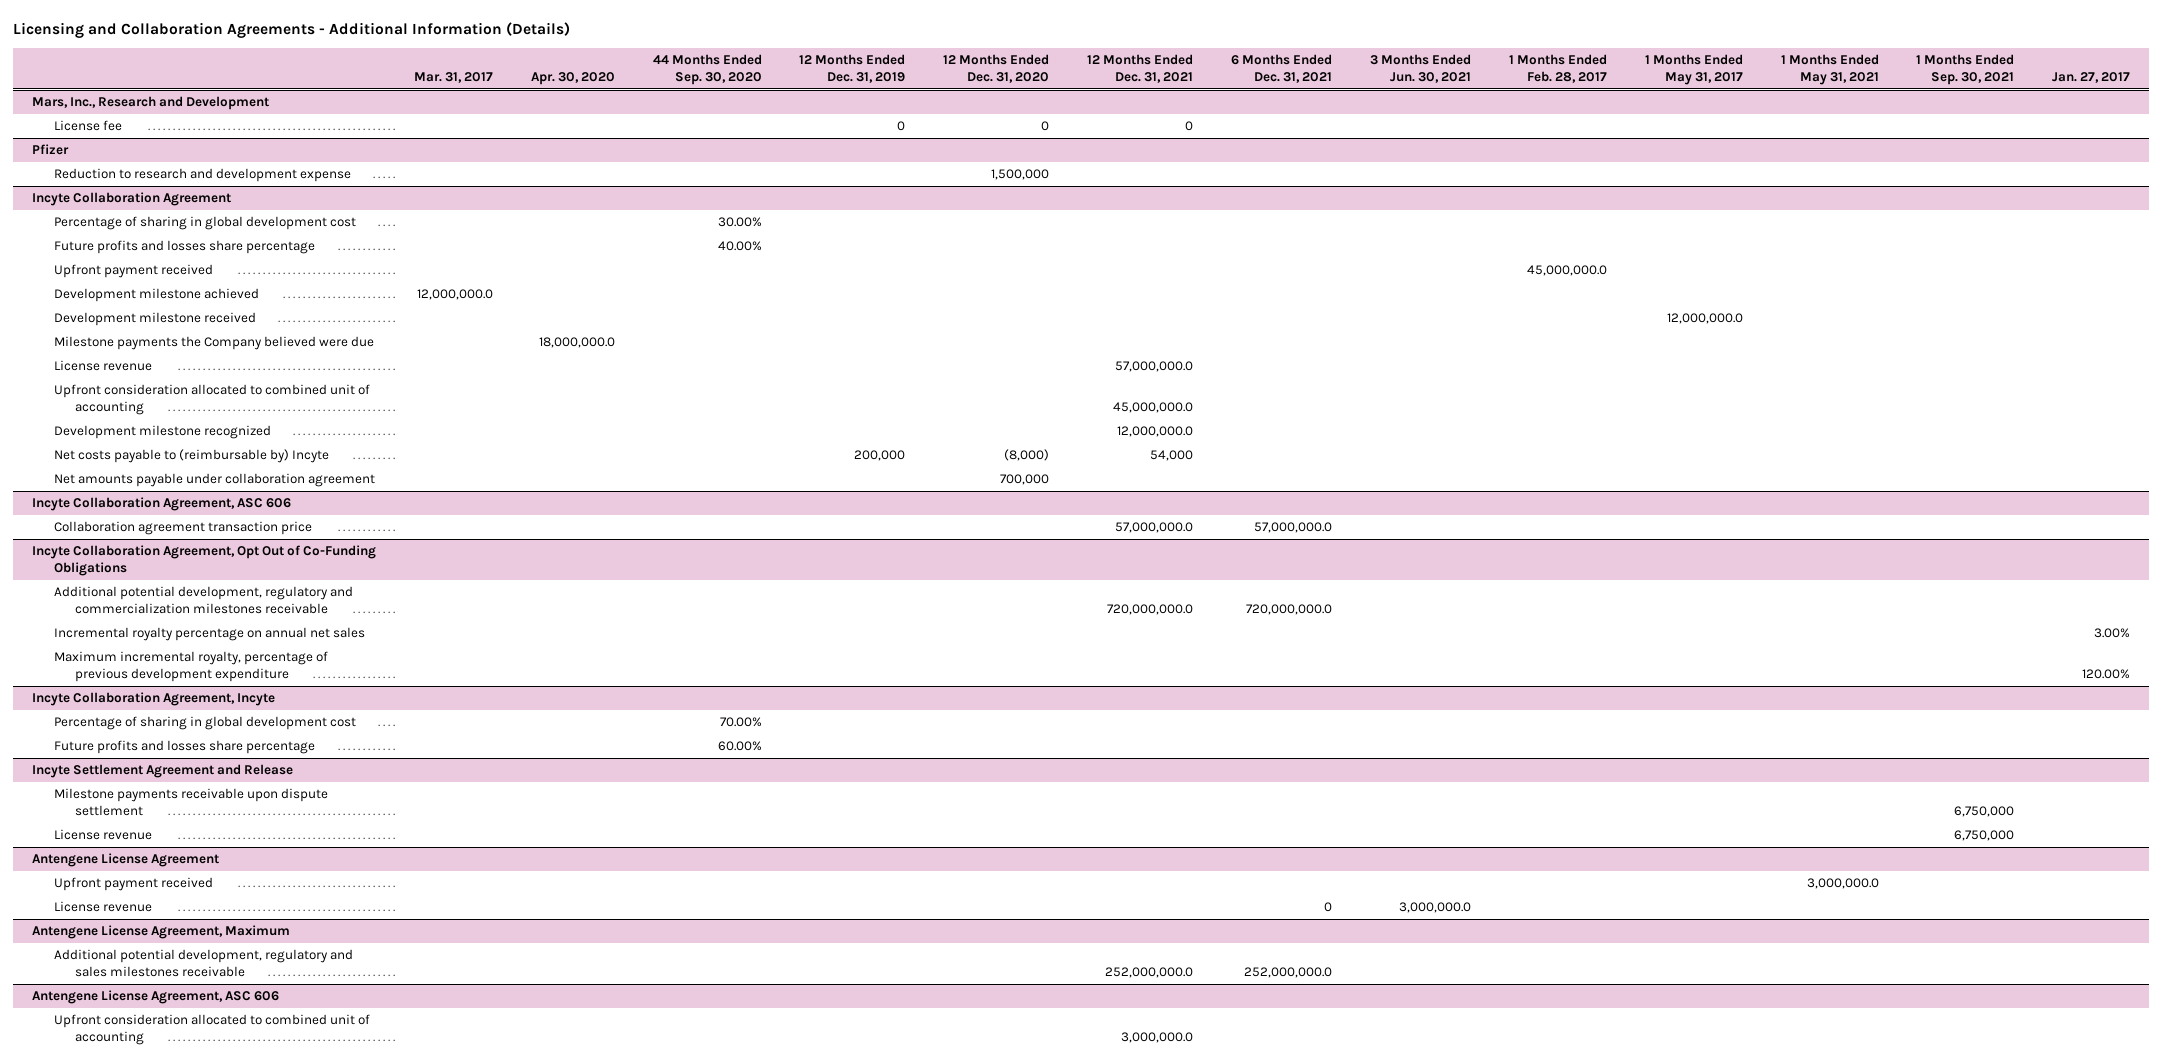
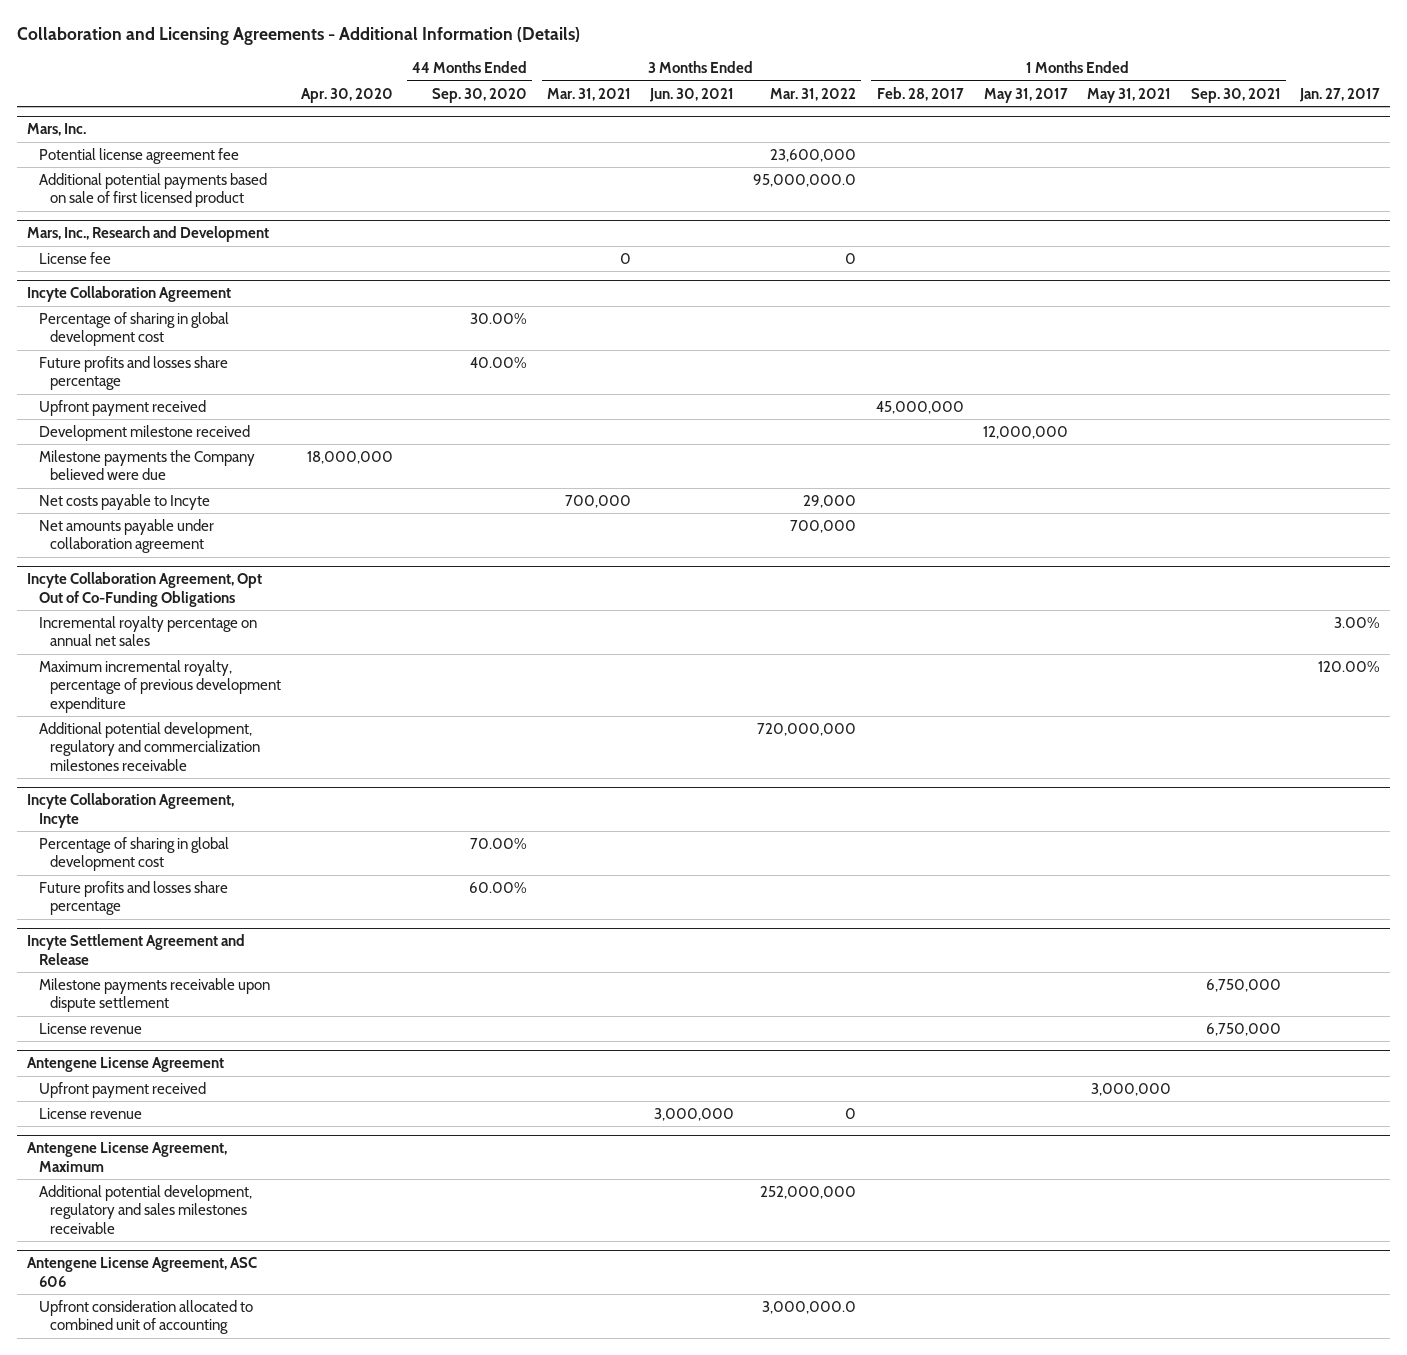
- Licensing and Collaboration Agreements - Additional Information (Details)
+ Collaboration and Licensing Agreements - Additional Information (Details)
- | Mar. 31, 2017 | Apr. 30, 2020 | 44 Months Ended Sep. 30, 2020 | 12 Months Ended Dec. 31, 2019 | 12 Months Ended Dec. 31, 2020 | 12 Months Ended Dec. 31, 2021 | 6 Months Ended Dec. 31, 2021 | 3 Months Ended Jun. 30, 2021 | 1 Months Ended Feb. 28, 2017 | 1 Months Ended May 31, 2017 | 1 Months Ended May 31, 2021 | 1 Months Ended Sep. 30, 2021 | Jan. 27, 2017
+ | Apr. 30, 2020 | 44 Months Ended Sep. 30, 2020 | 3 Months Ended Mar. 31, 2021 | 3 Months Ended Jun. 30, 2021 | 3 Months Ended Mar. 31, 2022 | 1 Months Ended Feb. 28, 2017 | 1 Months Ended May 31, 2017 | 1 Months Ended May 31, 2021 | 1 Months Ended Sep. 30, 2021 | Jan. 27, 2017
+ Mars, Inc.
+ Potential license agreement fee | | | | | 23,600,000 | | | | |
+ Additional potential payments based on sale of first licensed product | | | | | 95,000,000.0 | | | | |
- Pfizer
- Reduction to research and development expense | | | | | 1,500,000 | | | | | | | |
@ Incyte Collaboration Agreement
- Upfront payment received | | | | | | | | | 45,000,000.0 | | | |
- Development milestone achieved | 12,000,000.0 | | | | | | | | | | | |
- Development milestone received | | | | | | | | | | 12,000,000.0 | | |
- Milestone payments the Company believed were due | | 18,000,000.0 | | | | | | | | | | |
- License revenue | | | | | | 57,000,000.0 | | | | | | |
- Upfront consideration allocated to combined unit of accounting | | | | | | 45,000,000.0 | | | | | | |
- Development milestone recognized | | | | | | 12,000,000.0 | | | | | | |
- Net costs payable to (reimbursable by) Incyte | | | | 200,000 | (8,000) | 54,000 | | | | | | |
+ Upfront payment received | | | | | | 45,000,000 | | | |
+ Development milestone received | | | | | | | 12,000,000 | | |
+ Milestone payments the Company believed were due | 18,000,000 | | | | | | | | |
+ Net costs payable to Incyte | | | 700,000 | | 29,000 | | | | |
- Incyte Collaboration Agreement, ASC 606
- Collaboration agreement transaction price | | | | | | 57,000,000.0 | 57,000,000.0 | | | | | |
@ Incyte Collaboration Agreement, Opt Out of Co-Funding Obligations
moved down: Additional potential development, regulatory and commercialization milestones receivable | | | | | 720,000,000 | | | | |
@ Antengene License Agreement
- Upfront payment received | | | | | | | | | | | 3,000,000.0 | |
- License revenue | | | | | | | 0 | 3,000,000.0 | | | | |
+ Upfront payment received | | | | | | | | 3,000,000 | |
+ License revenue | | | | 3,000,000 | 0 | | | | |

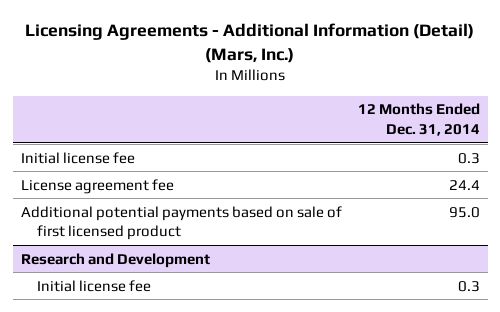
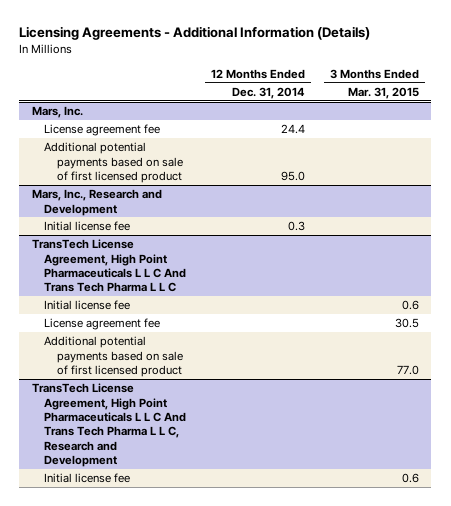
- Licensing Agreements - Additional Information (Detail) (Mars, Inc.)
+ Licensing Agreements - Additional Information (Details)
- | 12 Months Ended Dec. 31, 2014
+ | 12 Months Ended Dec. 31, 2014 | 3 Months Ended Mar. 31, 2015
- Initial license fee | 0.3
+ Mars, Inc.
- Research and Development
+ Mars, Inc., Research and Development
+ TransTech License Agreement, High Point Pharmaceuticals L L C And Trans Tech Pharma L L C
+ Initial license fee | | 0.6
+ License agreement fee | | 30.5
+ Additional potential payments based on sale of first licensed product | | 77.0
+ TransTech License Agreement, High Point Pharmaceuticals L L C And Trans Tech Pharma L L C, Research and Development
+ Initial license fee | | 0.6

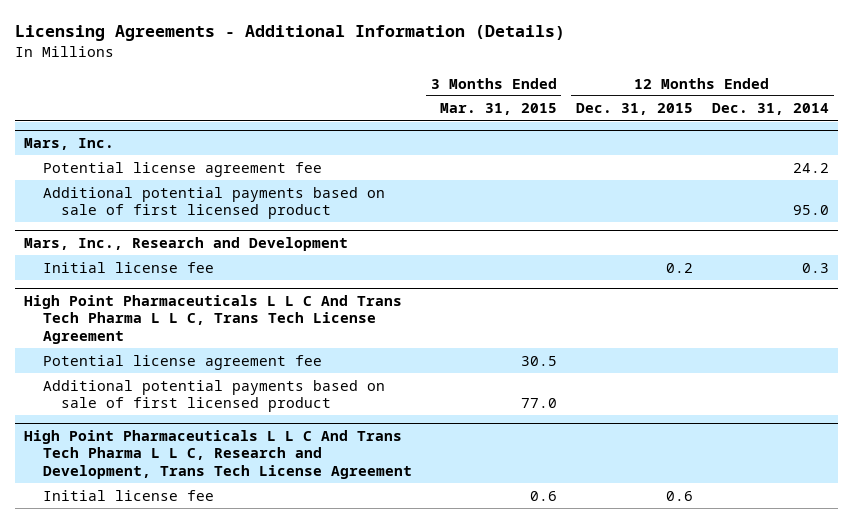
- | 12 Months Ended Dec. 31, 2014 | 3 Months Ended Mar. 31, 2015
+ | 3 Months Ended Mar. 31, 2015 | 12 Months Ended Dec. 31, 2015 | 12 Months Ended Dec. 31, 2014
@ Mars, Inc.
- License agreement fee | 24.4 |
+ Potential license agreement fee | | | 24.2
- TransTech License Agreement, High Point Pharmaceuticals L L C And Trans Tech Pharma L L C
- Initial license fee | | 0.6
- License agreement fee | | 30.5
+ High Point Pharmaceuticals L L C And Trans Tech Pharma L L C, Trans Tech License Agreement
+ Potential license agreement fee | 30.5 | |
- TransTech License Agreement, High Point Pharmaceuticals L L C And Trans Tech Pharma L L C, Research and Development
+ High Point Pharmaceuticals L L C And Trans Tech Pharma L L C, Research and Development, Trans Tech License Agreement

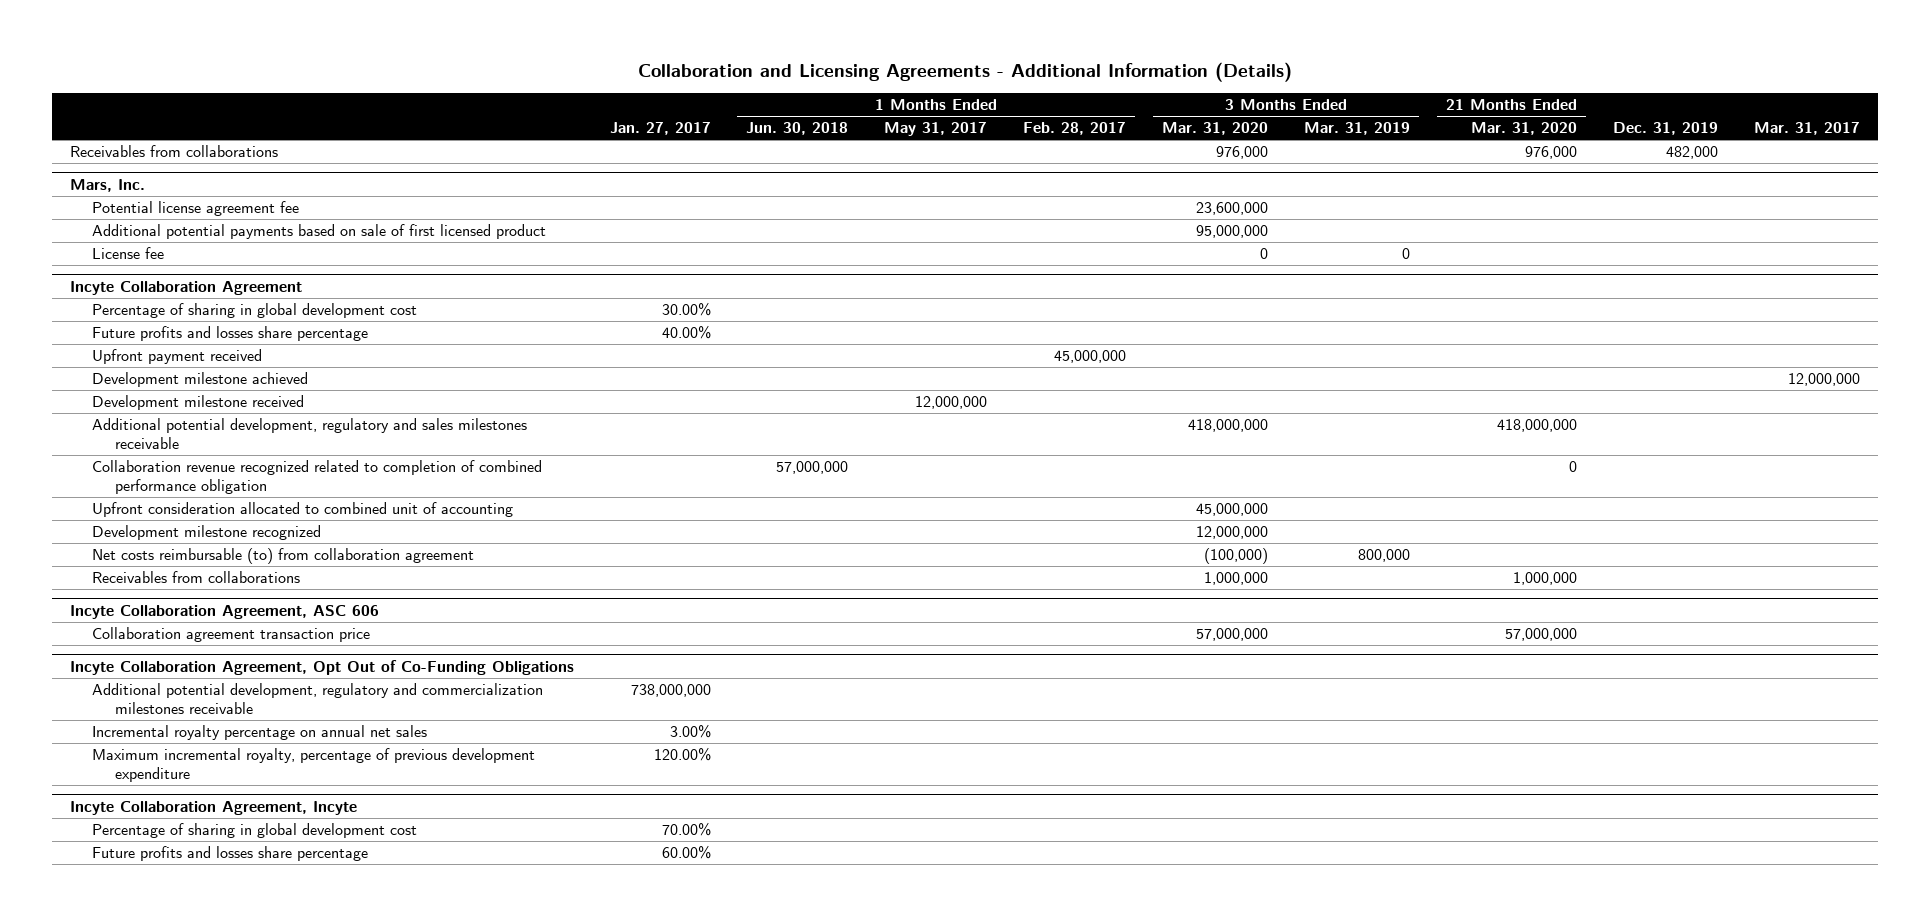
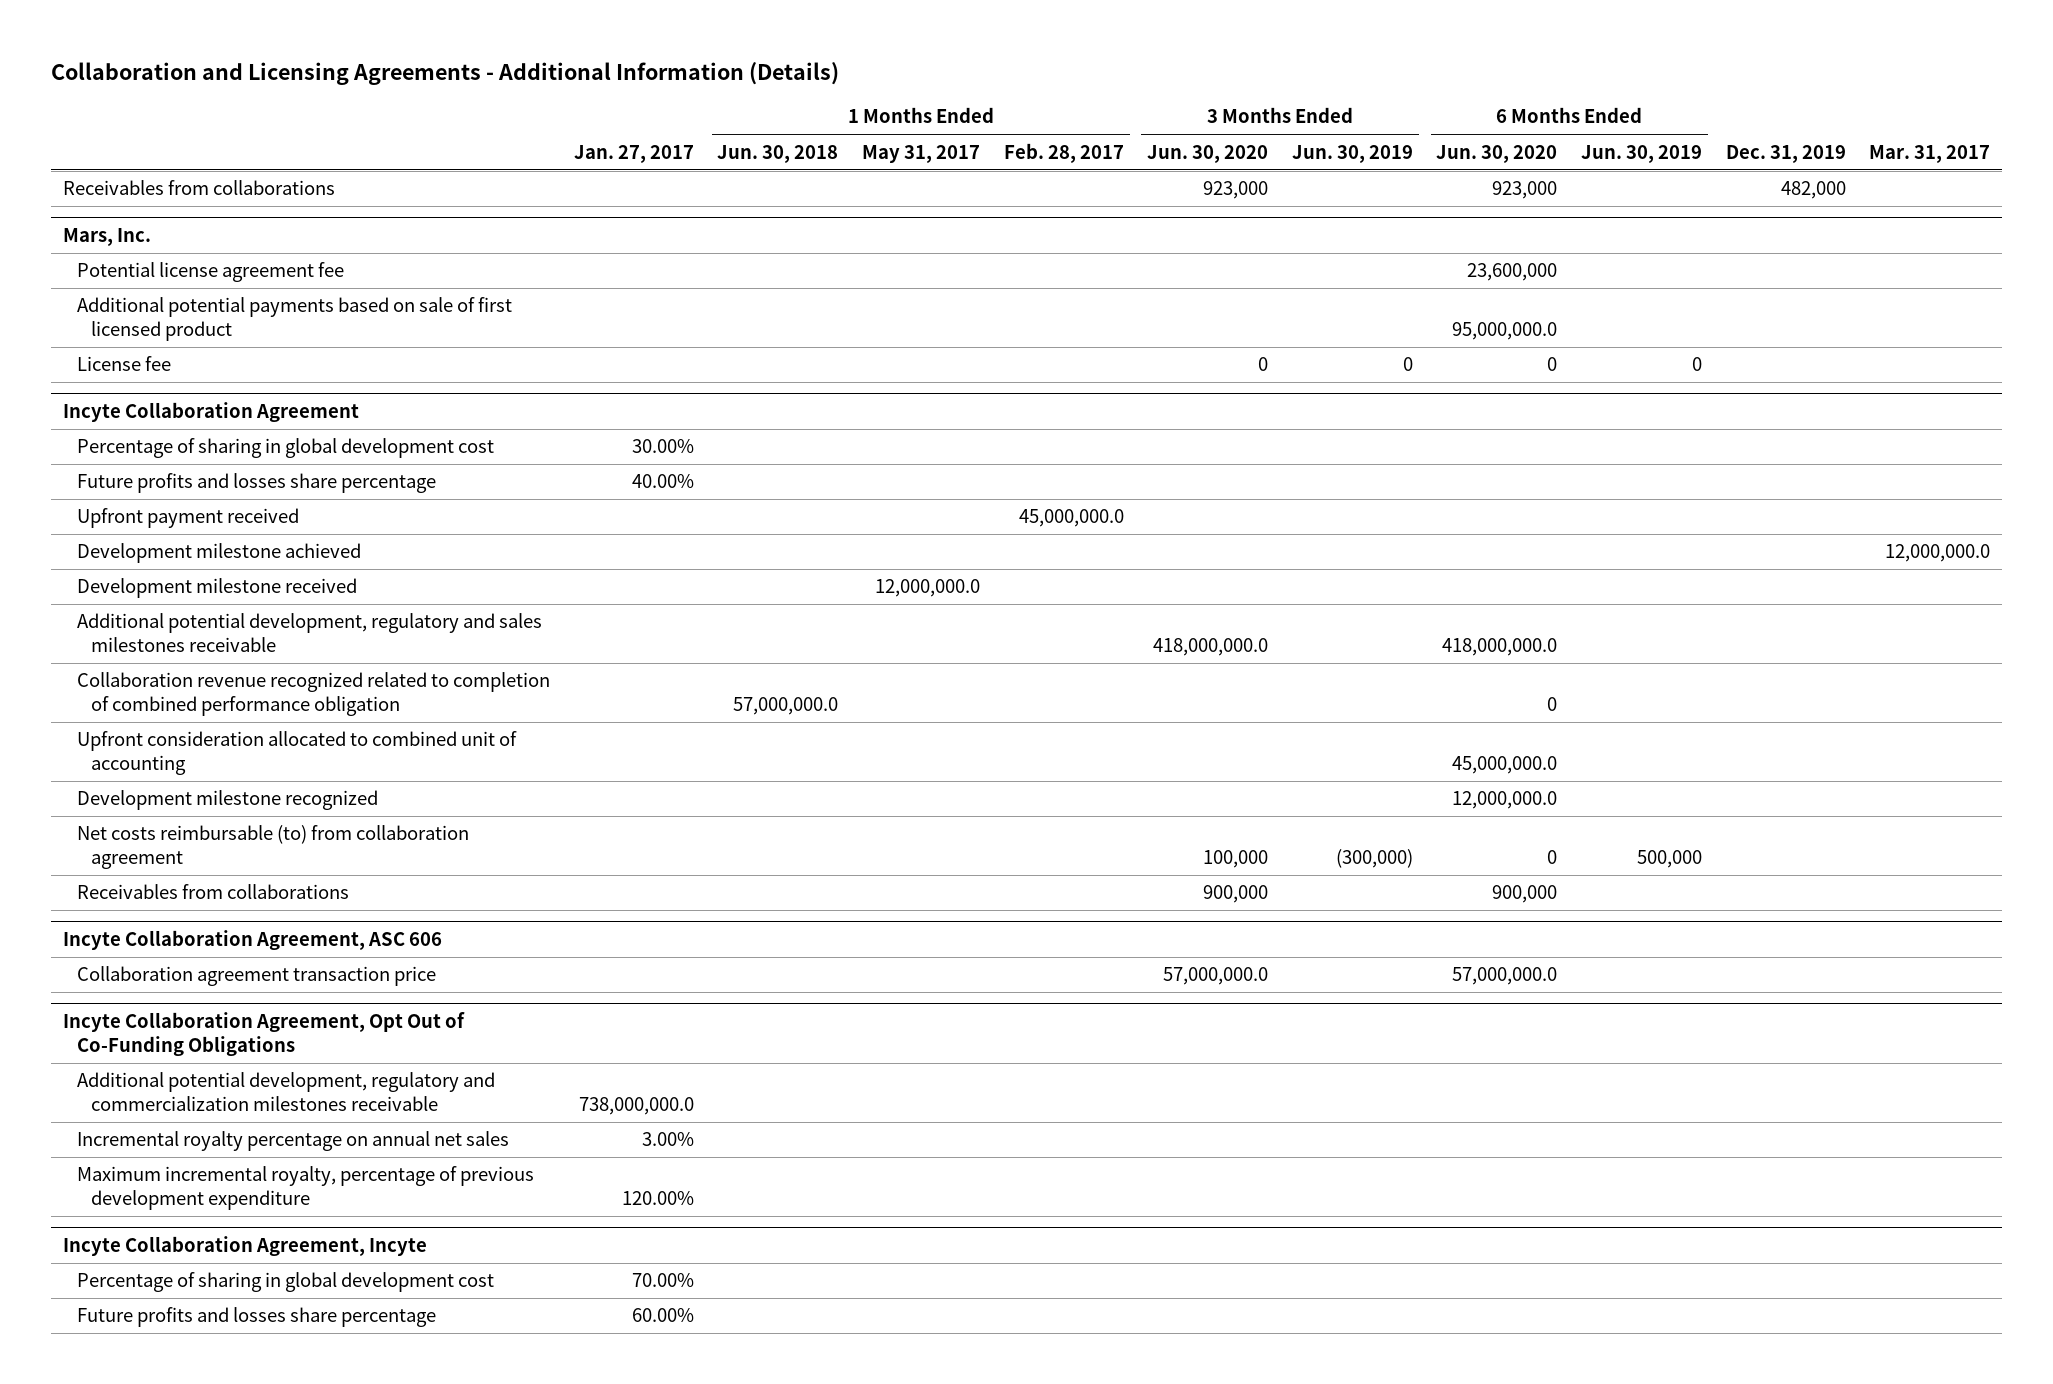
- | Jan. 27, 2017 | 1 Months Ended Jun. 30, 2018 | 1 Months Ended May 31, 2017 | 1 Months Ended Feb. 28, 2017 | 3 Months Ended Mar. 31, 2020 | 3 Months Ended Mar. 31, 2019 | 21 Months Ended Mar. 31, 2020 | Dec. 31, 2019 | Mar. 31, 2017
+ | Jan. 27, 2017 | 1 Months Ended Jun. 30, 2018 | 1 Months Ended May 31, 2017 | 1 Months Ended Feb. 28, 2017 | 3 Months Ended Jun. 30, 2020 | 3 Months Ended Jun. 30, 2019 | 6 Months Ended Jun. 30, 2020 | 6 Months Ended Jun. 30, 2019 | Dec. 31, 2019 | Mar. 31, 2017
@ Incyte Collaboration Agreement
- Upfront payment received | | | | 45,000,000 | | | | |
- Development milestone achieved | | | | | | | | | 12,000,000
- Development milestone received | | | 12,000,000 | | | | | |
+ Upfront payment received | | | | 45,000,000.0 | | | | | |
+ Development milestone achieved | | | | | | | | | | 12,000,000.0
+ Development milestone received | | | 12,000,000.0 | | | | | | |
- Collaboration revenue recognized related to completion of combined performance obligation | | 57,000,000 | | | | | 0 | |
+ Collaboration revenue recognized related to completion of combined performance obligation | | 57,000,000.0 | | | | | 0 | | |
@ Incyte Collaboration Agreement, Opt Out of Co-Funding Obligations
- Additional potential development, regulatory and commercialization milestones receivable | 738,000,000 | | | | | | | |
+ Additional potential development, regulatory and commercialization milestones receivable | 738,000,000.0 | | | | | | | | |

